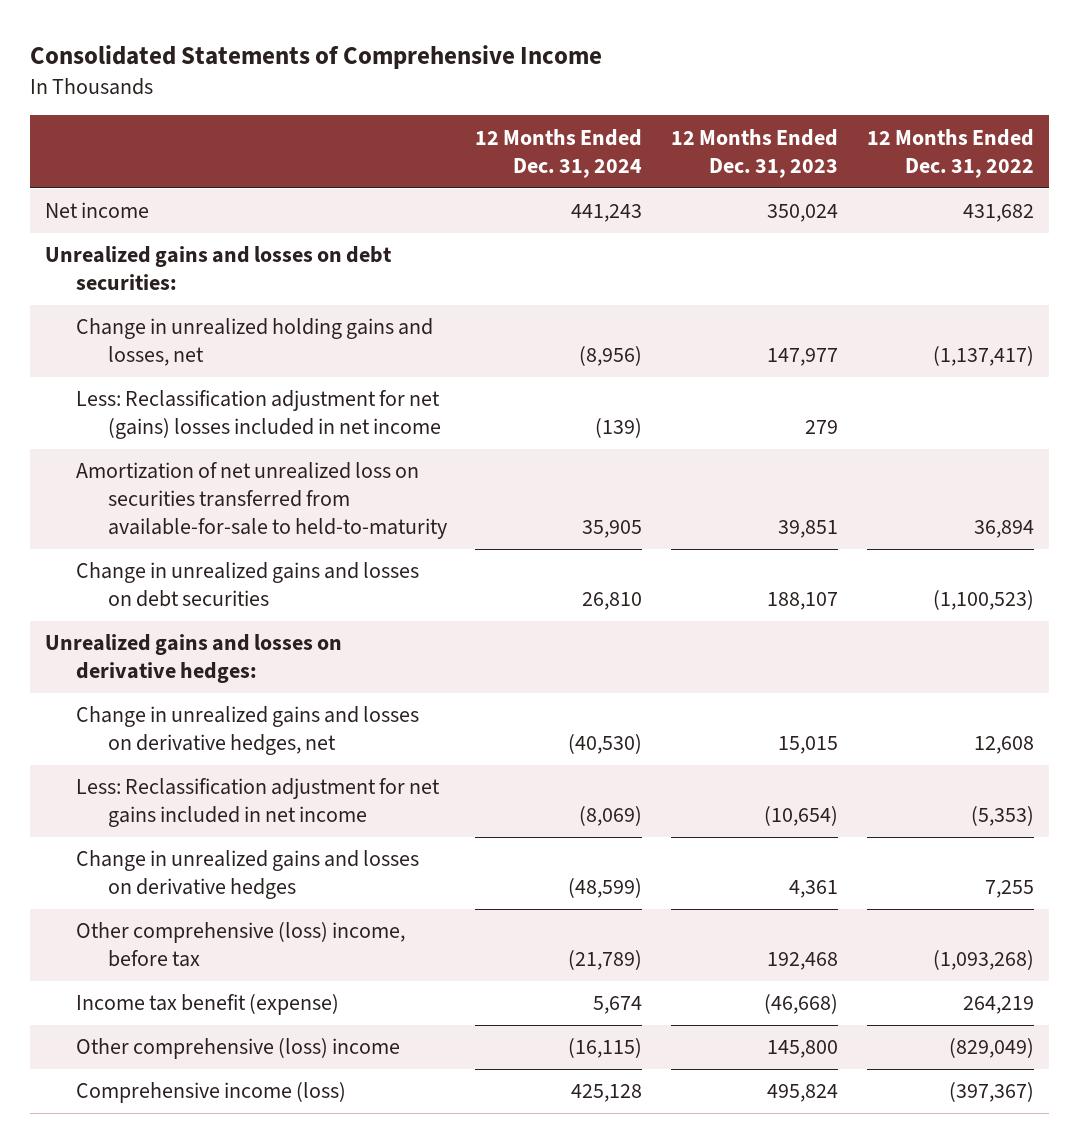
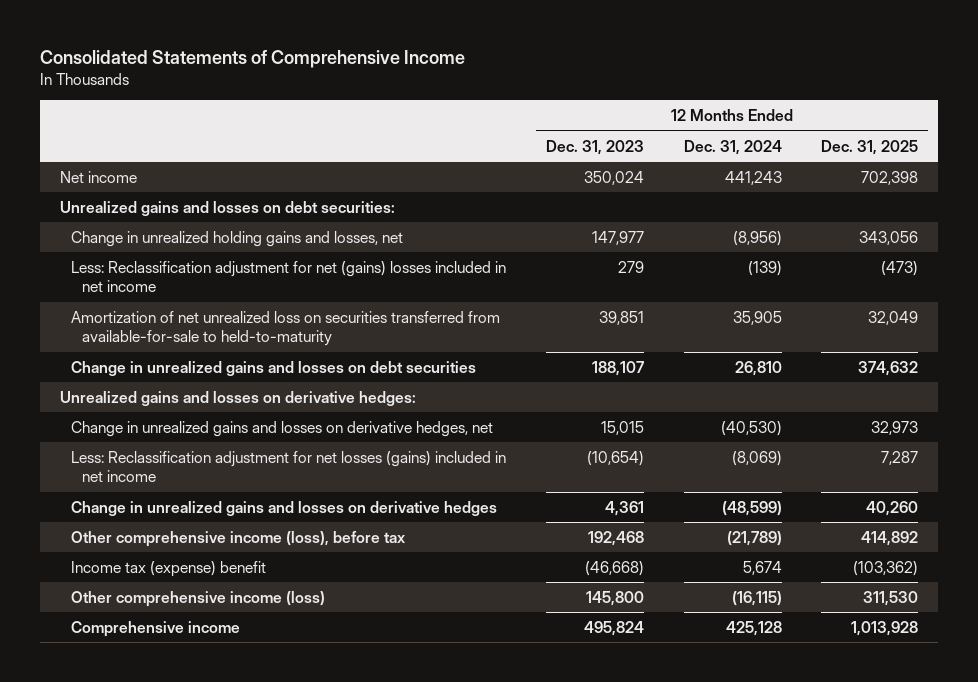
- | 12 Months Ended Dec. 31, 2024 | 12 Months Ended Dec. 31, 2023 | 12 Months Ended Dec. 31, 2022
+ | 12 Months Ended Dec. 31, 2023 | 12 Months Ended Dec. 31, 2024 | 12 Months Ended Dec. 31, 2025
- Less: Reclassification adjustment for net gains included in net income | (8,069) | (10,654) | (5,353)
+ Less: Reclassification adjustment for net losses (gains) included in net income | (10,654) | (8,069) | 7,287
- Other comprehensive (loss) income, before tax | (21,789) | 192,468 | (1,093,268)
- Income tax benefit (expense) | 5,674 | (46,668) | 264,219
- Other comprehensive (loss) income | (16,115) | 145,800 | (829,049)
- Comprehensive income (loss) | 425,128 | 495,824 | (397,367)
+ Other comprehensive income (loss), before tax | 192,468 | (21,789) | 414,892
+ Income tax (expense) benefit | (46,668) | 5,674 | (103,362)
+ Other comprehensive income (loss) | 145,800 | (16,115) | 311,530
+ Comprehensive income | 495,824 | 425,128 | 1,013,928

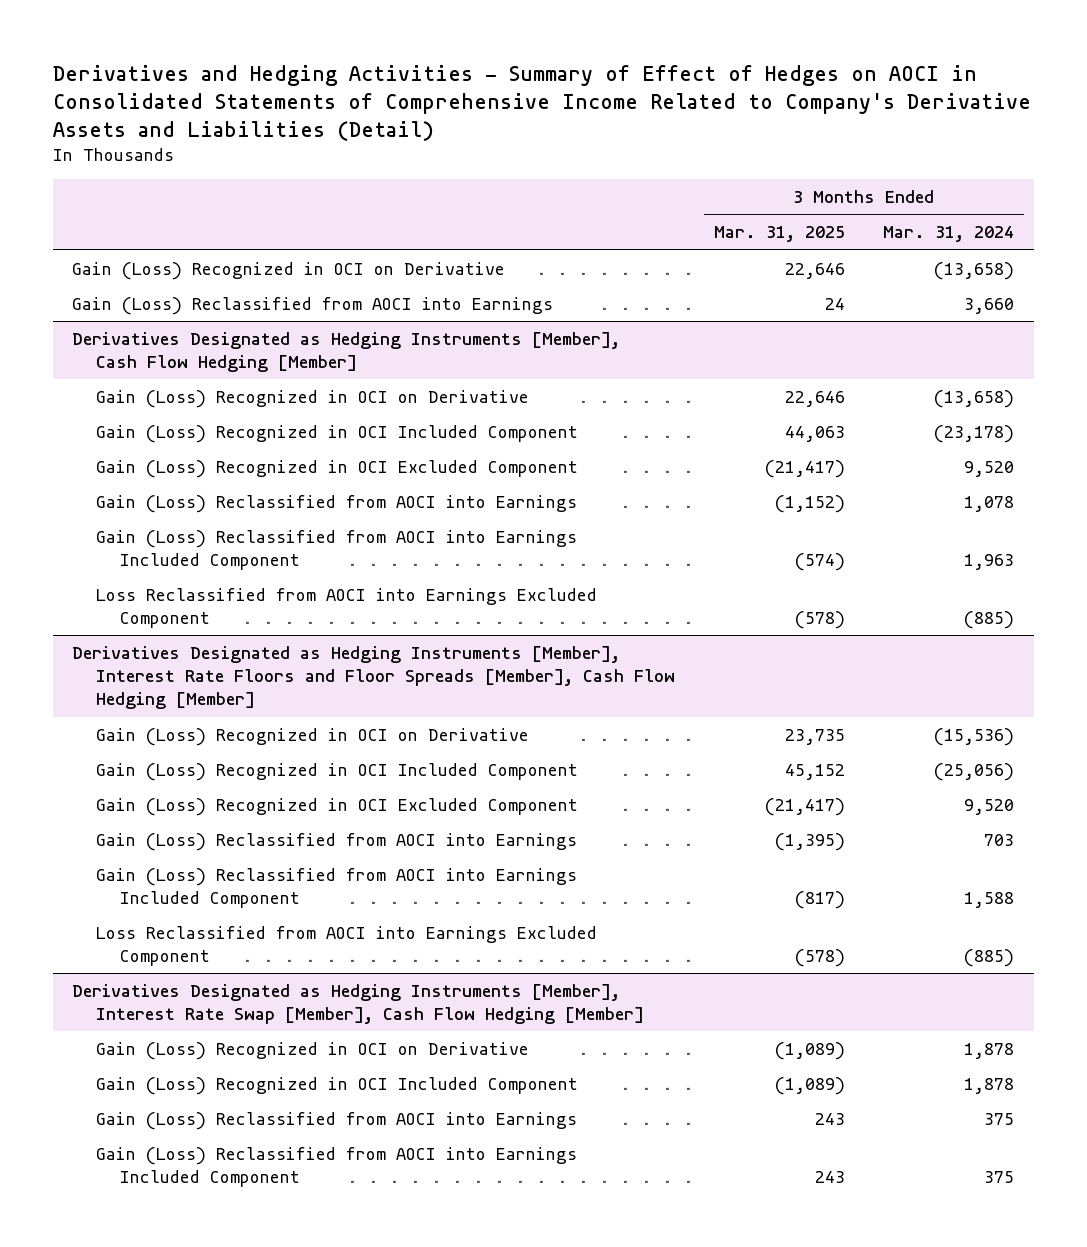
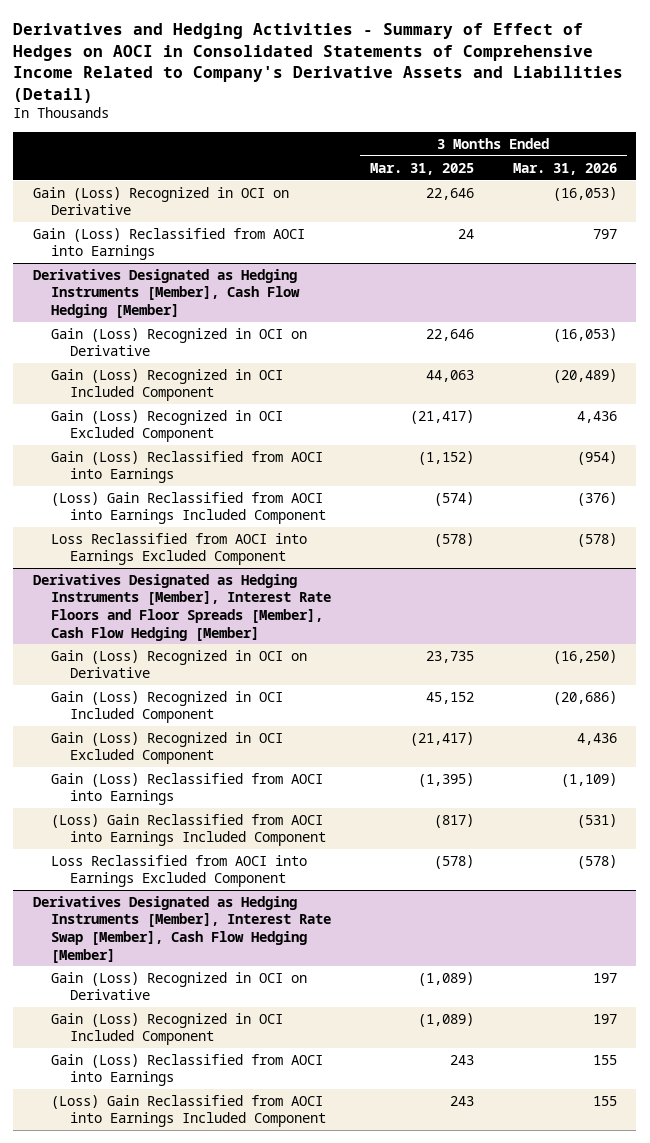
- | 3 Months Ended Mar. 31, 2025 | 3 Months Ended Mar. 31, 2024
+ | 3 Months Ended Mar. 31, 2025 | 3 Months Ended Mar. 31, 2026
@ Derivatives Designated as Hedging Instruments [Member], Cash Flow Hedging [Member]
- Gain (Loss) Reclassified from AOCI into Earnings Included Component | (574) | 1,963
+ (Loss) Gain Reclassified from AOCI into Earnings Included Component | (574) | (376)
@ Derivatives Designated as Hedging Instruments [Member], Interest Rate Floors and Floor Spreads [Member], Cash Flow Hedging [Member]
- Gain (Loss) Reclassified from AOCI into Earnings Included Component | (817) | 1,588
+ (Loss) Gain Reclassified from AOCI into Earnings Included Component | (817) | (531)
@ Derivatives Designated as Hedging Instruments [Member], Interest Rate Swap [Member], Cash Flow Hedging [Member]
- Gain (Loss) Reclassified from AOCI into Earnings Included Component | 243 | 375
+ (Loss) Gain Reclassified from AOCI into Earnings Included Component | 243 | 155

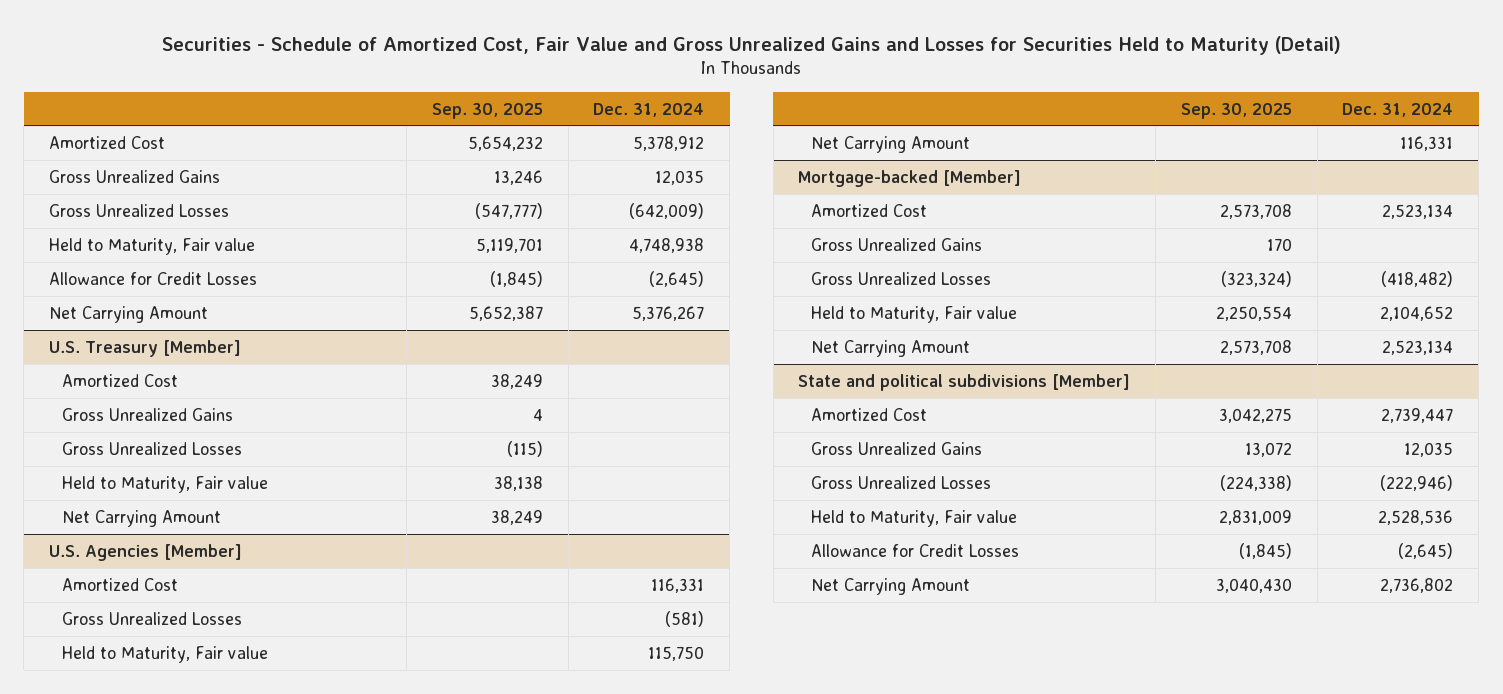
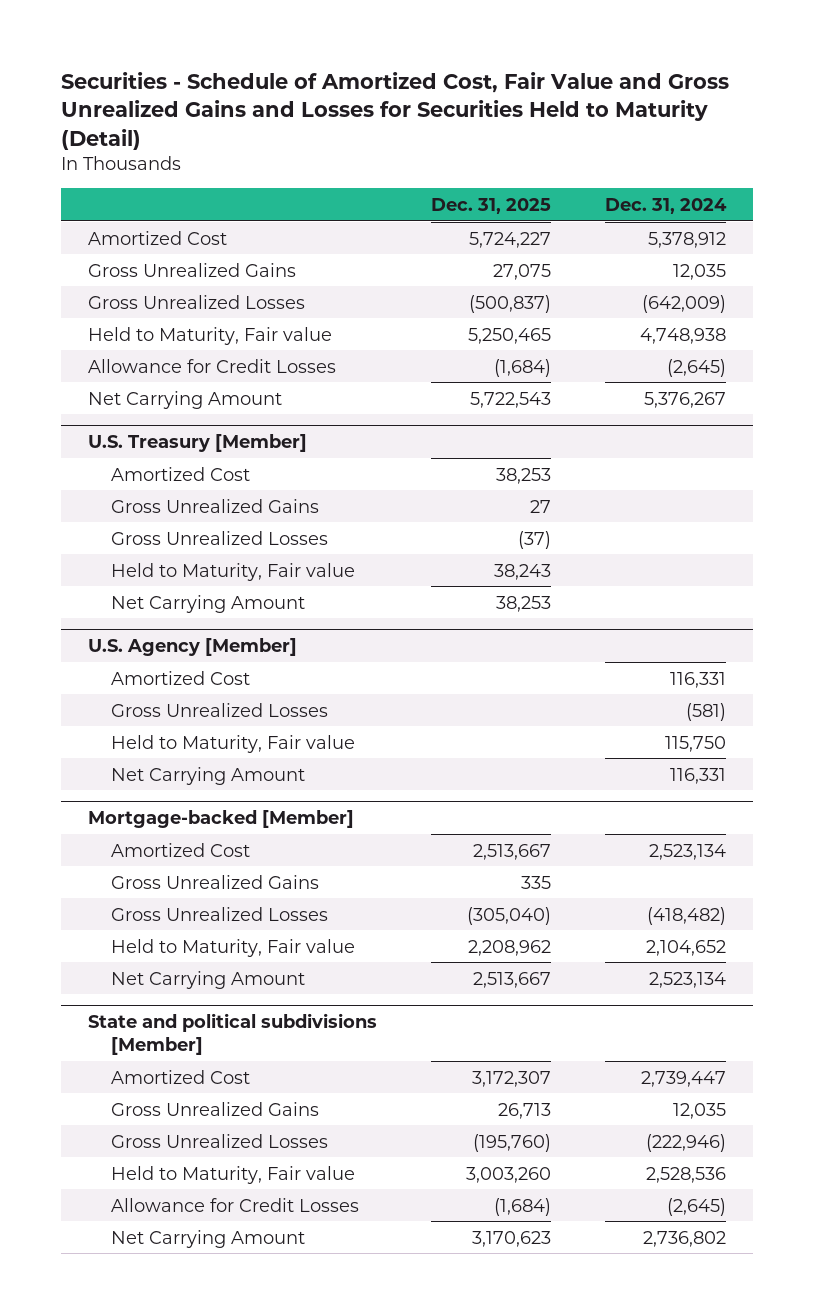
- | Sep. 30, 2025 | Dec. 31, 2024
+ | Dec. 31, 2025 | Dec. 31, 2024
- U.S. Agencies [Member]
+ U.S. Agency [Member]

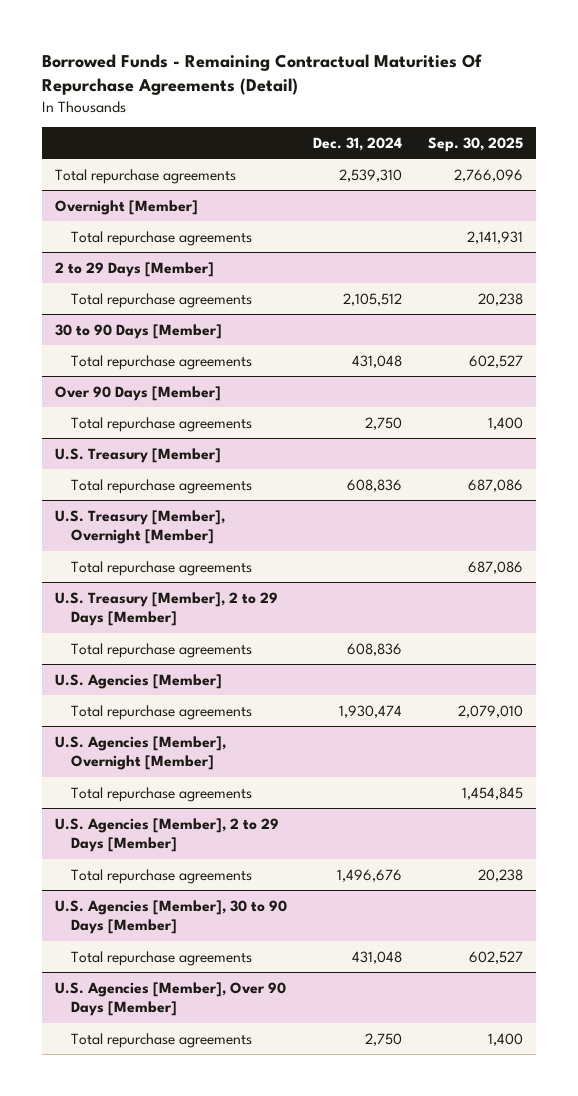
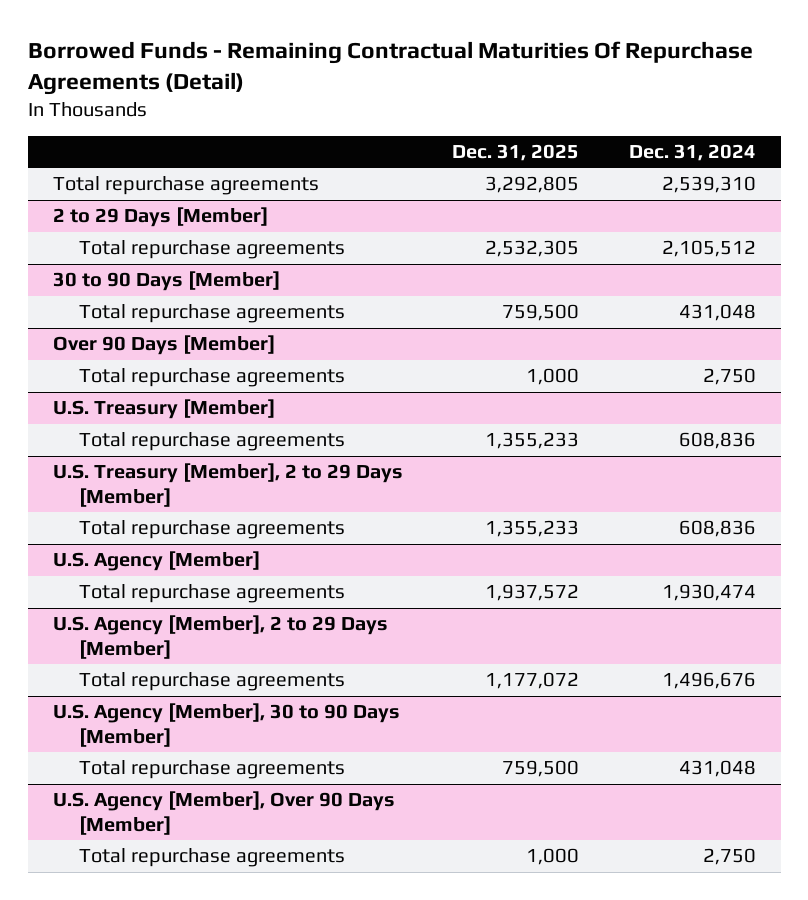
- | Dec. 31, 2024 | Sep. 30, 2025
+ | Dec. 31, 2025 | Dec. 31, 2024
- Overnight [Member]
- Total repurchase agreements | | 2,141,931
- U.S. Treasury [Member], Overnight [Member]
- Total repurchase agreements | | 687,086
- U.S. Agencies [Member]
+ U.S. Agency [Member]
- U.S. Agencies [Member], Overnight [Member]
- Total repurchase agreements | | 1,454,845
- U.S. Agencies [Member], 2 to 29 Days [Member]
+ U.S. Agency [Member], 2 to 29 Days [Member]
- U.S. Agencies [Member], 30 to 90 Days [Member]
+ U.S. Agency [Member], 30 to 90 Days [Member]
- U.S. Agencies [Member], Over 90 Days [Member]
+ U.S. Agency [Member], Over 90 Days [Member]

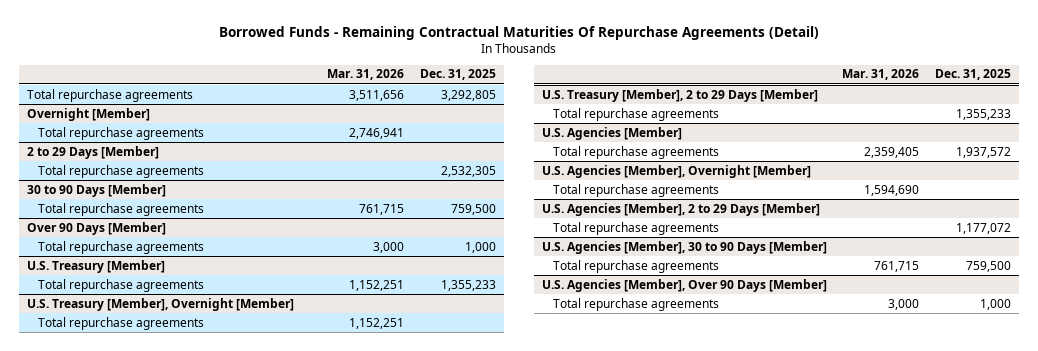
- | Dec. 31, 2025 | Dec. 31, 2024
+ | Mar. 31, 2026 | Dec. 31, 2025
+ Overnight [Member]
+ Total repurchase agreements | 2,746,941 |
+ U.S. Treasury [Member], Overnight [Member]
+ Total repurchase agreements | 1,152,251 |
- U.S. Agency [Member]
+ U.S. Agencies [Member]
- U.S. Agency [Member], 2 to 29 Days [Member]
+ U.S. Agencies [Member], Overnight [Member]
+ Total repurchase agreements | 1,594,690 |
+ U.S. Agencies [Member], 2 to 29 Days [Member]
- U.S. Agency [Member], 30 to 90 Days [Member]
+ U.S. Agencies [Member], 30 to 90 Days [Member]
- U.S. Agency [Member], Over 90 Days [Member]
+ U.S. Agencies [Member], Over 90 Days [Member]

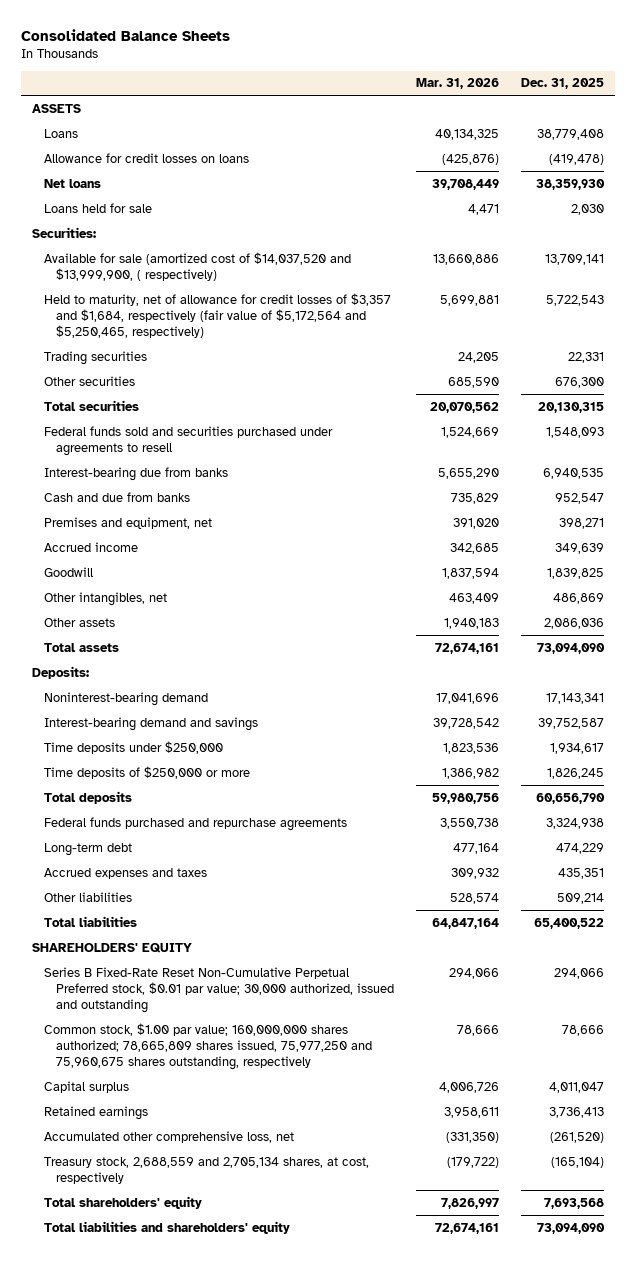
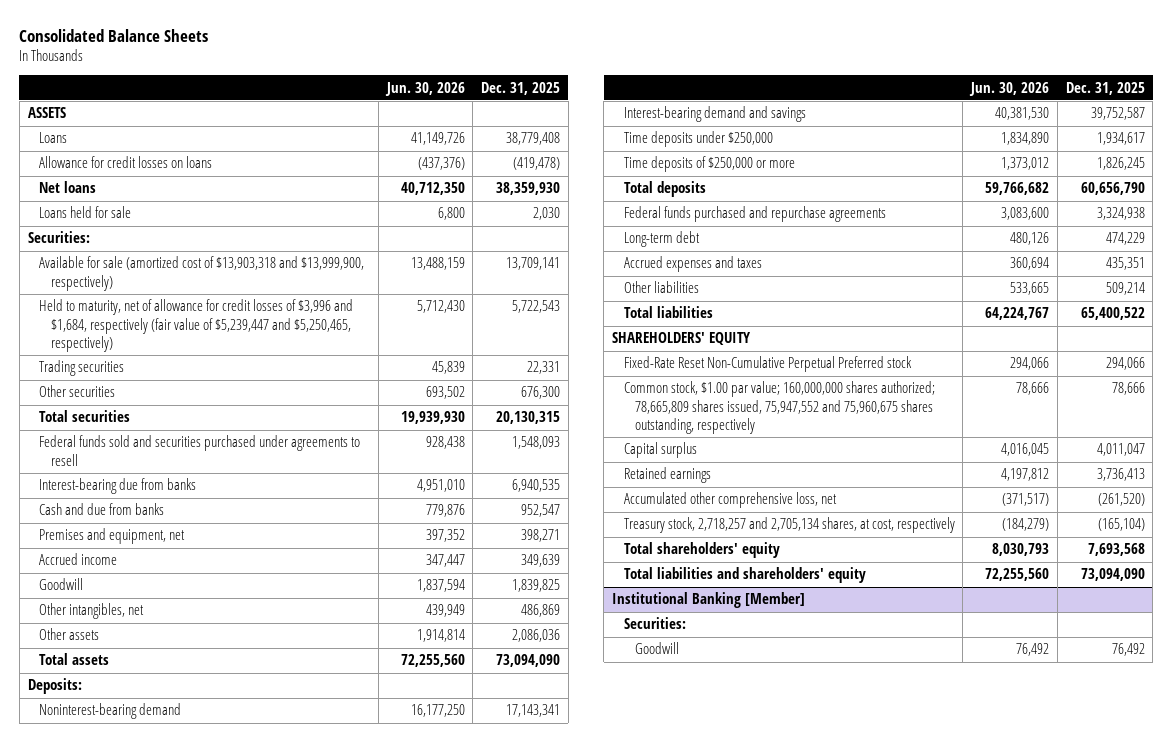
- | Mar. 31, 2026 | Dec. 31, 2025
+ | Jun. 30, 2026 | Dec. 31, 2025
- Available for sale (amortized cost of $14,037,520 and $13,999,900, ( respectively) | 13,660,886 | 13,709,141
- Held to maturity, net of allowance for credit losses of $3,357 and $1,684, respectively (fair value of $5,172,564 and $5,250,465, respectively) | 5,699,881 | 5,722,543
+ Available for sale (amortized cost of $13,903,318 and $13,999,900, respectively) | 13,488,159 | 13,709,141
+ Held to maturity, net of allowance for credit losses of $3,996 and $1,684, respectively (fair value of $5,239,447 and $5,250,465, respectively) | 5,712,430 | 5,722,543
- Series B Fixed-Rate Reset Non-Cumulative Perpetual Preferred stock, $0.01 par value; 30,000 authorized, issued and outstanding | 294,066 | 294,066
- Common stock, $1.00 par value; 160,000,000 shares authorized; 78,665,809 shares issued, 75,977,250 and 75,960,675 shares outstanding, respectively | 78,666 | 78,666
+ Fixed-Rate Reset Non-Cumulative Perpetual Preferred stock | 294,066 | 294,066
+ Common stock, $1.00 par value; 160,000,000 shares authorized; 78,665,809 shares issued, 75,947,552 and 75,960,675 shares outstanding, respectively | 78,666 | 78,666
- Treasury stock, 2,688,559 and 2,705,134 shares, at cost, respectively | (179,722) | (165,104)
+ Treasury stock, 2,718,257 and 2,705,134 shares, at cost, respectively | (184,279) | (165,104)
+ Institutional Banking [Member]
+ Securities:
+ Goodwill | 76,492 | 76,492

